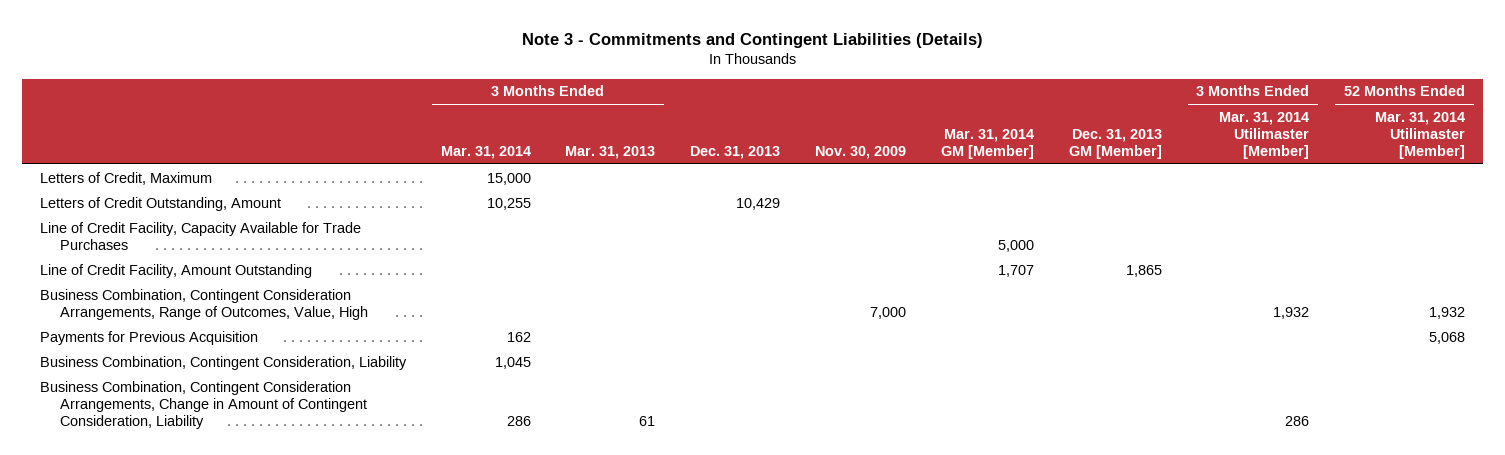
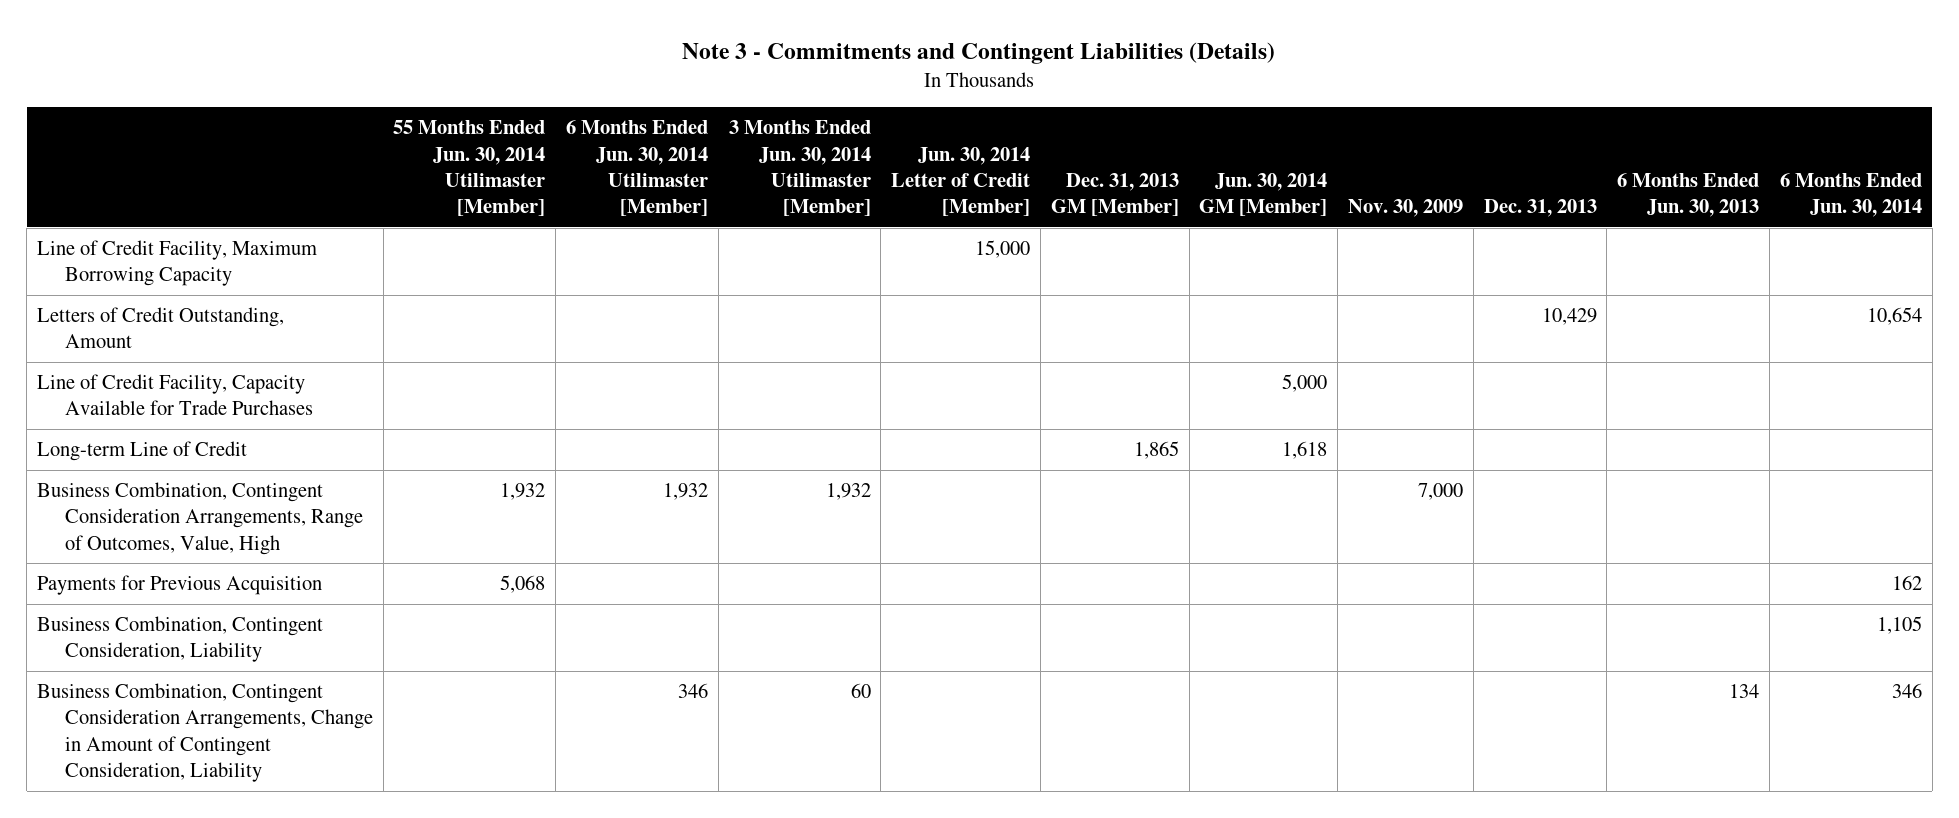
- | 3 Months Ended Mar. 31, 2014 | 3 Months Ended Mar. 31, 2013 | Dec. 31, 2013 | Nov. 30, 2009 | Mar. 31, 2014 GM [Member] | Dec. 31, 2013 GM [Member] | 3 Months Ended Mar. 31, 2014 Utilimaster [Member] | 52 Months Ended Mar. 31, 2014 Utilimaster [Member]
+ | 55 Months Ended Jun. 30, 2014 Utilimaster [Member] | 6 Months Ended Jun. 30, 2014 Utilimaster [Member] | 3 Months Ended Jun. 30, 2014 Utilimaster [Member] | Jun. 30, 2014 Letter of Credit [Member] | Dec. 31, 2013 GM [Member] | Jun. 30, 2014 GM [Member] | Nov. 30, 2009 | Dec. 31, 2013 | 6 Months Ended Jun. 30, 2013 | 6 Months Ended Jun. 30, 2014
- Letters of Credit, Maximum | 15,000 | | | | | | |
+ Line of Credit Facility, Maximum Borrowing Capacity | | | | 15,000 | | | | | |
- Line of Credit Facility, Amount Outstanding | | | | | 1,707 | 1,865 | |
+ Long-term Line of Credit | | | | | 1,865 | 1,618 | | | |

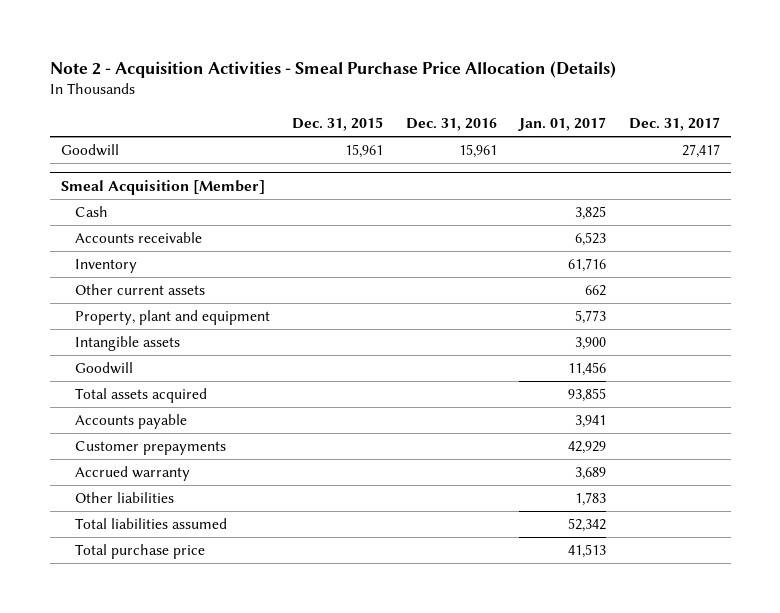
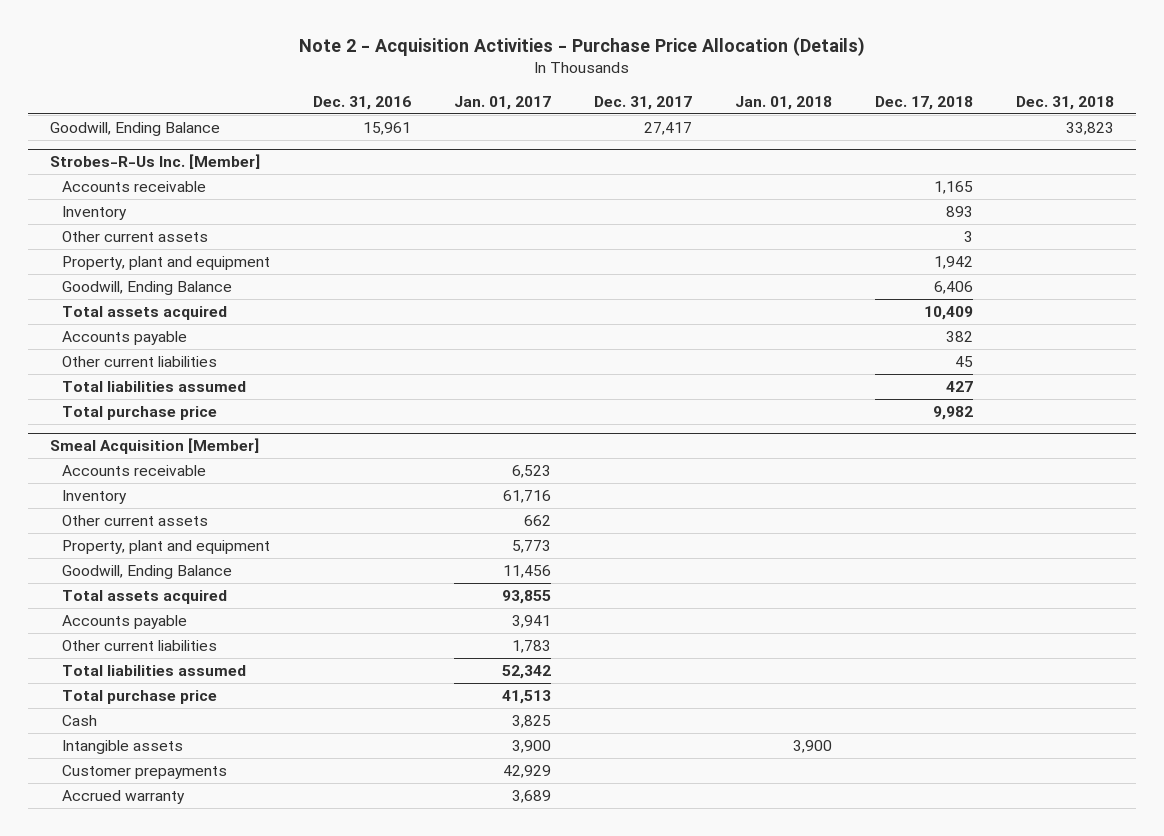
- Note 2 - Acquisition Activities - Smeal Purchase Price Allocation (Details)
+ Note 2 - Acquisition Activities - Purchase Price Allocation (Details)
- | Dec. 31, 2015 | Dec. 31, 2016 | Jan. 01, 2017 | Dec. 31, 2017
+ | Dec. 31, 2016 | Jan. 01, 2017 | Dec. 31, 2017 | Jan. 01, 2018 | Dec. 17, 2018 | Dec. 31, 2018
- Goodwill | 15,961 | 15,961 | | 27,417
+ Goodwill, Ending Balance | 15,961 | | 27,417 | | | 33,823
+ Strobes-R-Us Inc. [Member]
+ Accounts receivable | | | | | 1,165 |
+ Inventory | | | | | 893 |
+ Other current assets | | | | | 3 |
+ Property, plant and equipment | | | | | 1,942 |
+ Goodwill, Ending Balance | | | | | 6,406 |
+ Total assets acquired | | | | | 10,409 |
+ Accounts payable | | | | | 382 |
+ Other current liabilities | | | | | 45 |
+ Total liabilities assumed | | | | | 427 |
+ Total purchase price | | | | | 9,982 |
@ Smeal Acquisition [Member]
- Goodwill | | | 11,456 |
+ Goodwill, Ending Balance | | 11,456 | | | |
- Other liabilities | | | 1,783 |
+ Other current liabilities | | 1,783 | | | |
moved down: Cash | | 3,825 | | | |
moved down: Intangible assets | | 3,900 | | 3,900 | |
moved down: Customer prepayments | | 42,929 | | | |
moved down: Accrued warranty | | 3,689 | | | |

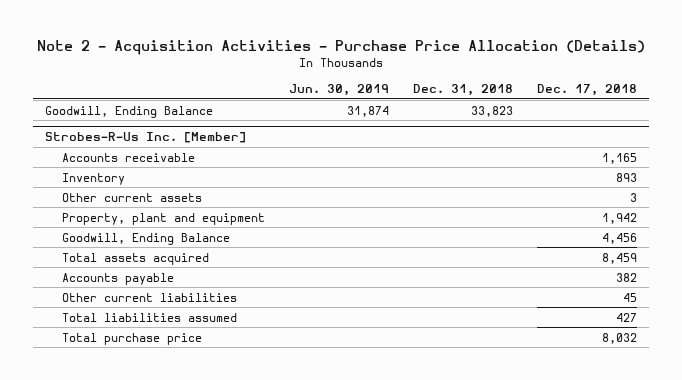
- | Dec. 31, 2016 | Jan. 01, 2017 | Dec. 31, 2017 | Jan. 01, 2018 | Dec. 17, 2018 | Dec. 31, 2018
+ | Jun. 30, 2019 | Dec. 31, 2018 | Dec. 17, 2018
@ Strobes-R-Us Inc. [Member]
- Goodwill, Ending Balance | | | | | 6,406 |
- Total assets acquired | | | | | 10,409 |
+ Goodwill, Ending Balance | | | 4,456
+ Total assets acquired | | | 8,459
- Total purchase price | | | | | 9,982 |
- Smeal Acquisition [Member]
- Accounts receivable | | 6,523 | | | |
- Inventory | | 61,716 | | | |
- Other current assets | | 662 | | | |
- Property, plant and equipment | | 5,773 | | | |
- Goodwill, Ending Balance | | 11,456 | | | |
- Total assets acquired | | 93,855 | | | |
- Accounts payable | | 3,941 | | | |
- Other current liabilities | | 1,783 | | | |
- Total liabilities assumed | | 52,342 | | | |
- Total purchase price | | 41,513 | | | |
- Cash | | 3,825 | | | |
- Intangible assets | | 3,900 | | 3,900 | |
- Customer prepayments | | 42,929 | | | |
- Accrued warranty | | 3,689 | | | |
@ Strobes-R-Us Inc. [Member]
+ Total purchase price | | | 8,032

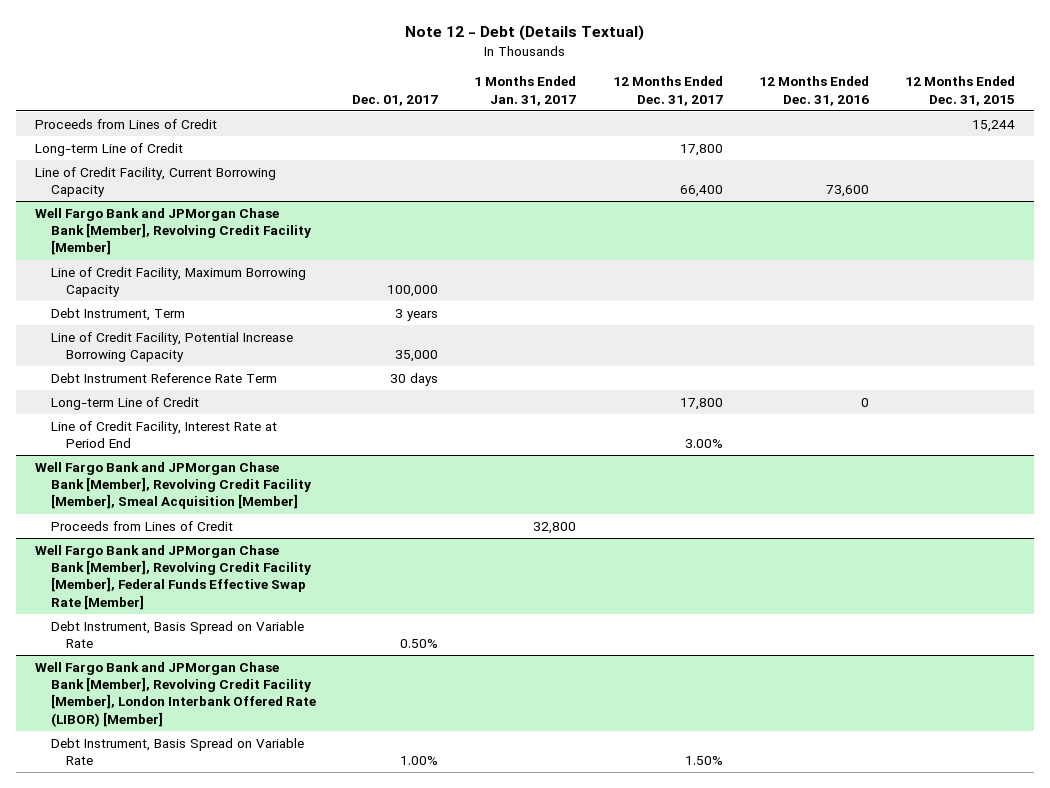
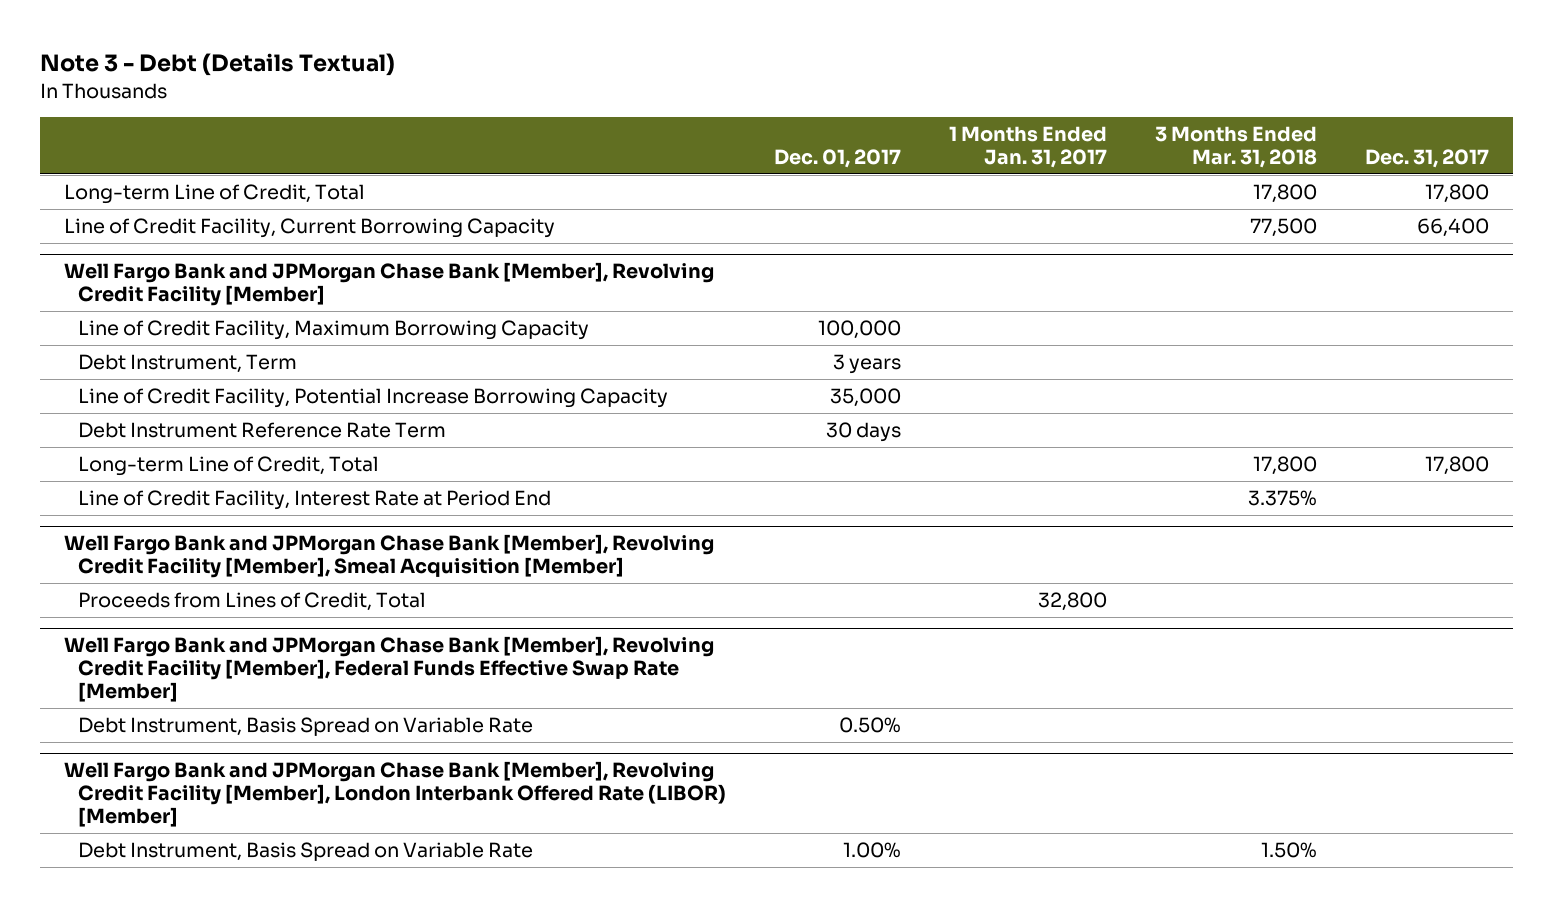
- Note 12 - Debt (Details Textual)
+ Note 3 - Debt (Details Textual)
- | Dec. 01, 2017 | 1 Months Ended Jan. 31, 2017 | 12 Months Ended Dec. 31, 2017 | 12 Months Ended Dec. 31, 2016 | 12 Months Ended Dec. 31, 2015
+ | Dec. 01, 2017 | 1 Months Ended Jan. 31, 2017 | 3 Months Ended Mar. 31, 2018 | Dec. 31, 2017
- Proceeds from Lines of Credit | | | | | 15,244
- Long-term Line of Credit | | | 17,800 | |
+ Long-term Line of Credit, Total | | | 17,800 | 17,800
@ Well Fargo Bank and JPMorgan Chase Bank [Member], Revolving Credit Facility [Member]
- Long-term Line of Credit | | | 17,800 | 0 |
+ Long-term Line of Credit, Total | | | 17,800 | 17,800
@ Well Fargo Bank and JPMorgan Chase Bank [Member], Revolving Credit Facility [Member], Smeal Acquisition [Member]
- Proceeds from Lines of Credit | | 32,800 | | |
+ Proceeds from Lines of Credit, Total | | 32,800 | |

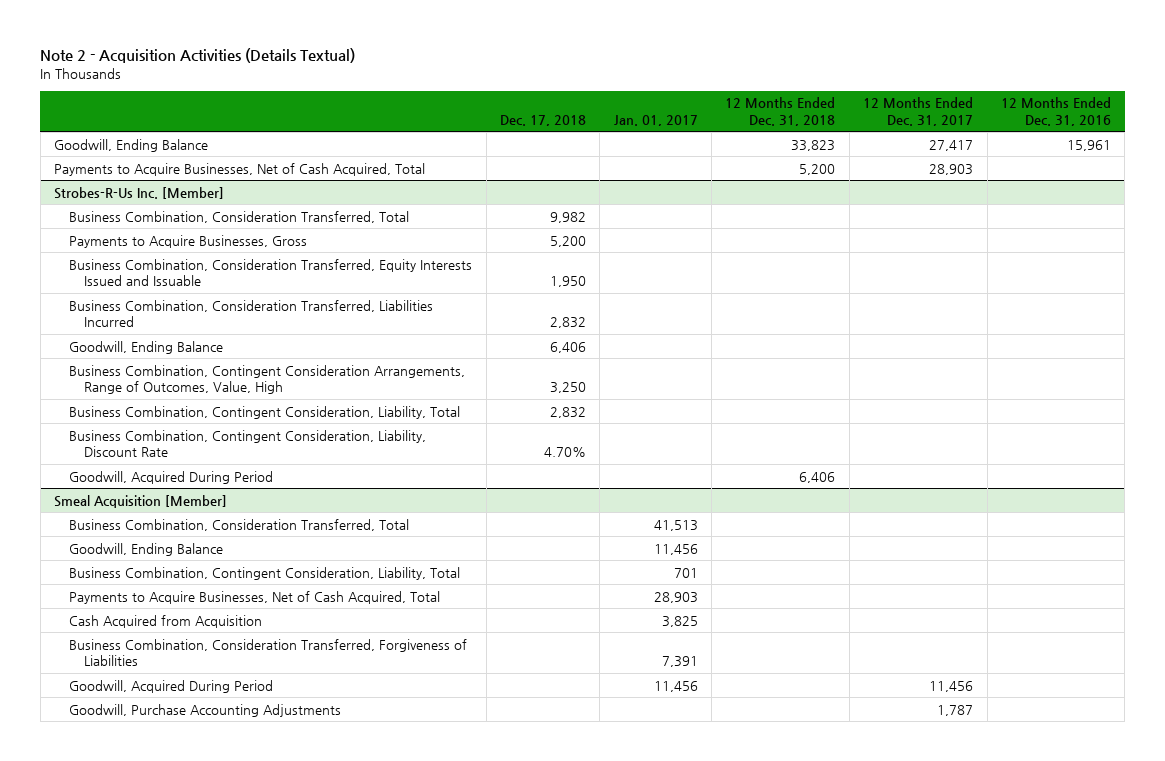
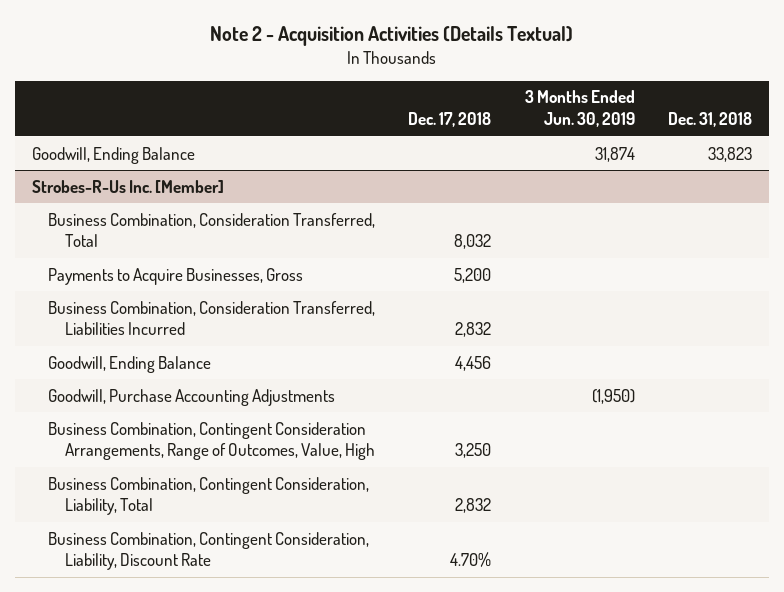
- | Dec. 17, 2018 | Jan. 01, 2017 | 12 Months Ended Dec. 31, 2018 | 12 Months Ended Dec. 31, 2017 | 12 Months Ended Dec. 31, 2016
+ | Dec. 17, 2018 | 3 Months Ended Jun. 30, 2019 | Dec. 31, 2018
- Payments to Acquire Businesses, Net of Cash Acquired, Total | | | 5,200 | 28,903 |
@ Strobes-R-Us Inc. [Member]
- Business Combination, Consideration Transferred, Total | 9,982 | | | |
+ Business Combination, Consideration Transferred, Total | 8,032 | |
- Business Combination, Consideration Transferred, Equity Interests Issued and Issuable | 1,950 | | | |
- Goodwill, Ending Balance | 6,406 | | | |
+ Goodwill, Ending Balance | 4,456 | |
+ Goodwill, Purchase Accounting Adjustments | | (1,950) |
- Goodwill, Acquired During Period | | | 6,406 | |
- Smeal Acquisition [Member]
- Business Combination, Consideration Transferred, Total | | 41,513 | | |
- Goodwill, Ending Balance | | 11,456 | | |
- Business Combination, Contingent Consideration, Liability, Total | | 701 | | |
- Payments to Acquire Businesses, Net of Cash Acquired, Total | | 28,903 | | |
- Cash Acquired from Acquisition | | 3,825 | | |
- Business Combination, Consideration Transferred, Forgiveness of Liabilities | | 7,391 | | |
- Goodwill, Acquired During Period | | 11,456 | | 11,456 |
- Goodwill, Purchase Accounting Adjustments | | | | 1,787 |

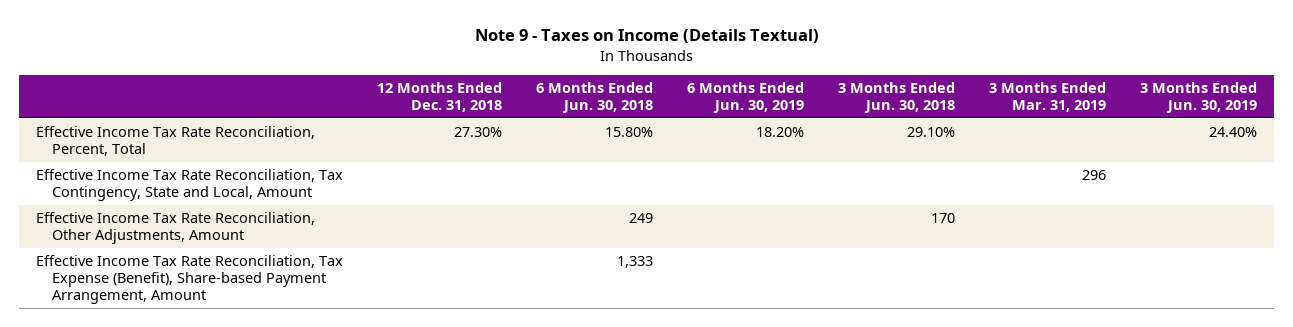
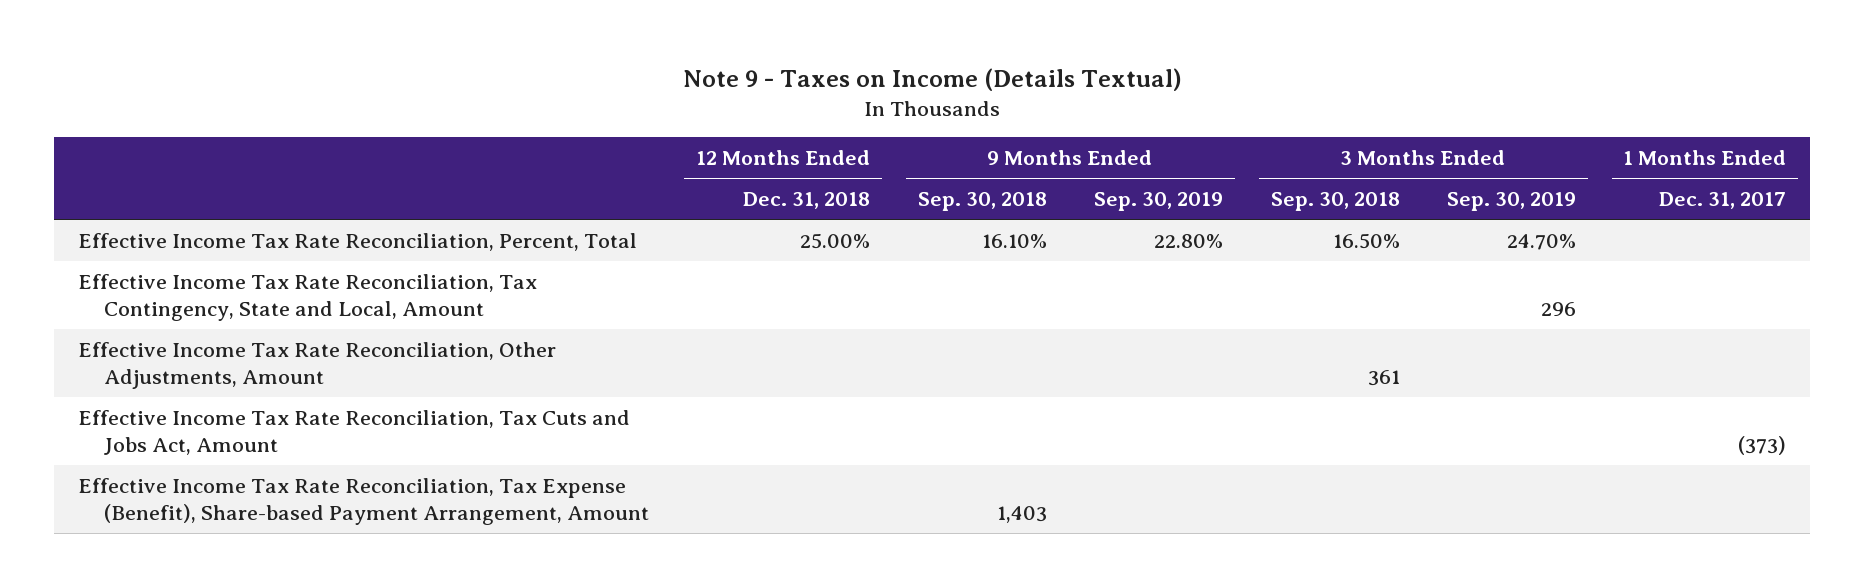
- | 12 Months Ended Dec. 31, 2018 | 6 Months Ended Jun. 30, 2018 | 6 Months Ended Jun. 30, 2019 | 3 Months Ended Jun. 30, 2018 | 3 Months Ended Mar. 31, 2019 | 3 Months Ended Jun. 30, 2019
+ | 12 Months Ended Dec. 31, 2018 | 9 Months Ended Sep. 30, 2018 | 9 Months Ended Sep. 30, 2019 | 3 Months Ended Sep. 30, 2018 | 3 Months Ended Sep. 30, 2019 | 1 Months Ended Dec. 31, 2017
- Effective Income Tax Rate Reconciliation, Percent, Total | 27.30% | 15.80% | 18.20% | 29.10% | | 24.40%
+ Effective Income Tax Rate Reconciliation, Percent, Total | 25.00% | 16.10% | 22.80% | 16.50% | 24.70% |
+ Effective Income Tax Rate Reconciliation, Tax Cuts and Jobs Act, Amount | | | | | | (373)

